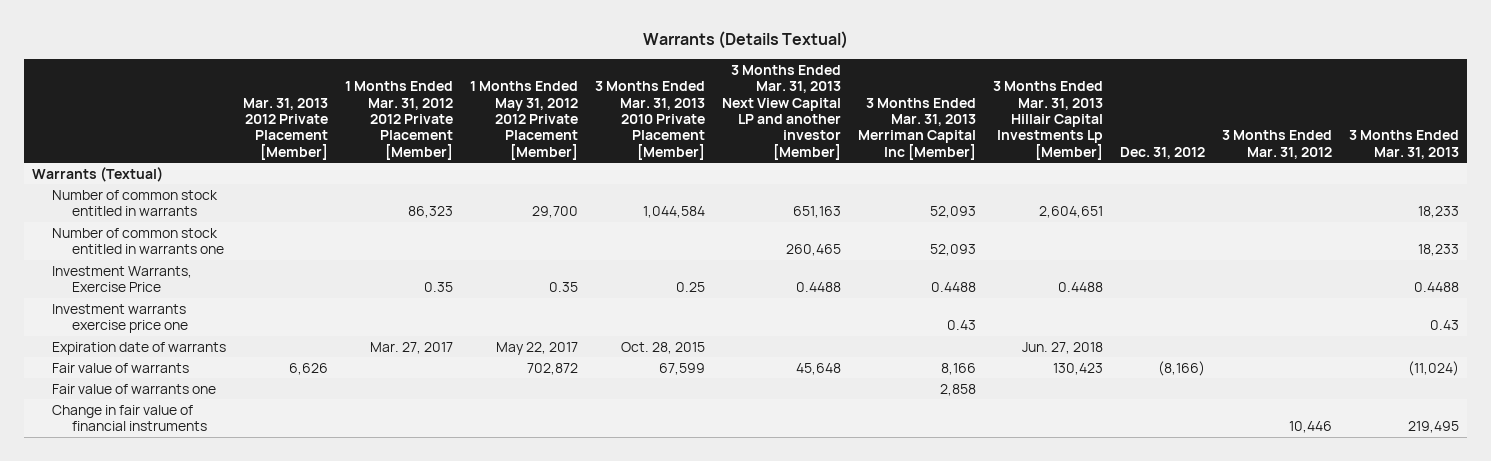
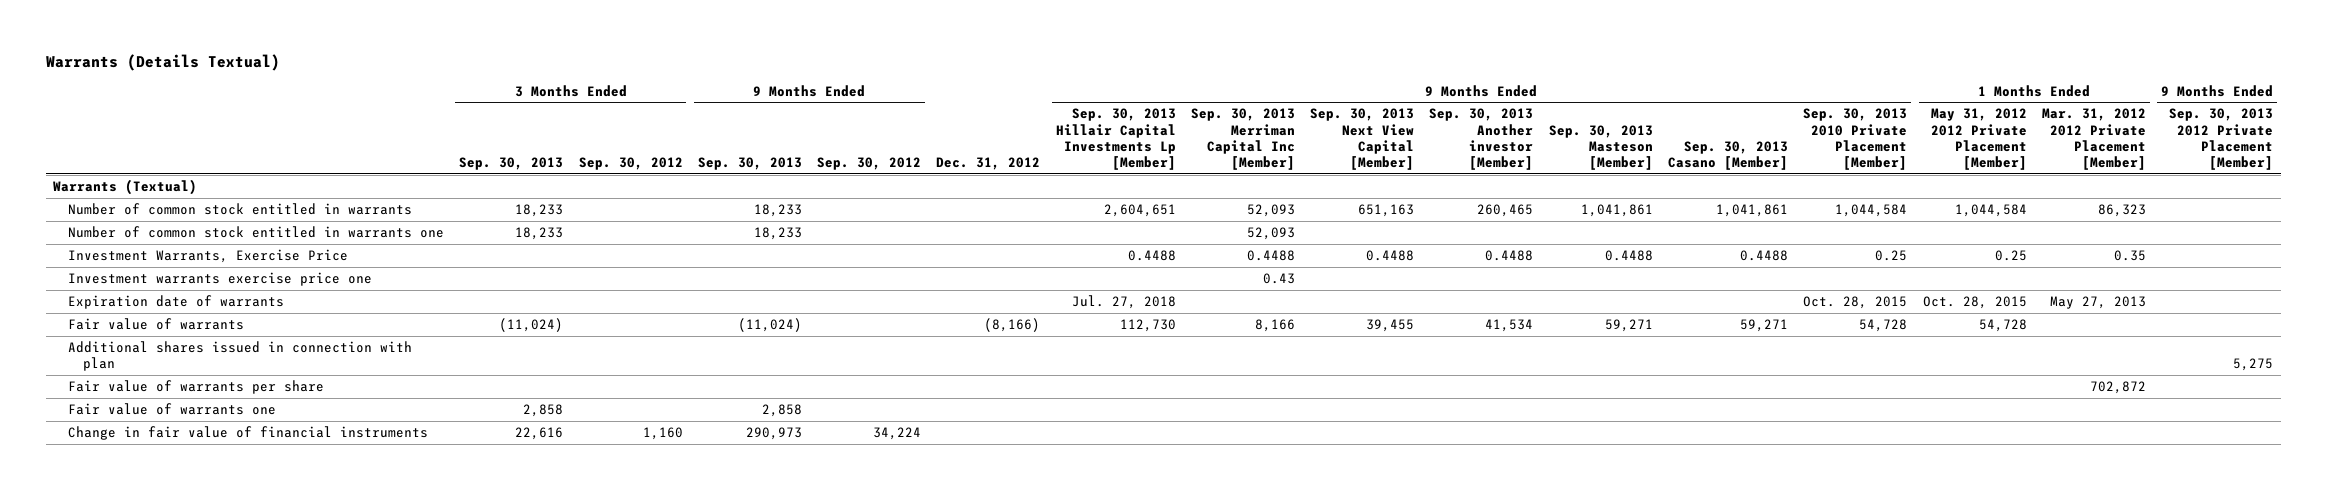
- | Mar. 31, 2013 2012 Private Placement [Member] | 1 Months Ended Mar. 31, 2012 2012 Private Placement [Member] | 1 Months Ended May 31, 2012 2012 Private Placement [Member] | 3 Months Ended Mar. 31, 2013 2010 Private Placement [Member] | 3 Months Ended Mar. 31, 2013 Next View Capital LP and another investor [Member] | 3 Months Ended Mar. 31, 2013 Merriman Capital Inc [Member] | 3 Months Ended Mar. 31, 2013 Hillair Capital Investments Lp [Member] | Dec. 31, 2012 | 3 Months Ended Mar. 31, 2012 | 3 Months Ended Mar. 31, 2013
+ | 3 Months Ended Sep. 30, 2013 | 3 Months Ended Sep. 30, 2012 | 9 Months Ended Sep. 30, 2013 | 9 Months Ended Sep. 30, 2012 | Dec. 31, 2012 | 9 Months Ended Sep. 30, 2013 Hillair Capital Investments Lp [Member] | 9 Months Ended Sep. 30, 2013 Merriman Capital Inc [Member] | 9 Months Ended Sep. 30, 2013 Next View Capital [Member] | 9 Months Ended Sep. 30, 2013 Another investor [Member] | 9 Months Ended Sep. 30, 2013 Masteson [Member] | 9 Months Ended Sep. 30, 2013 Casano [Member] | 9 Months Ended Sep. 30, 2013 2010 Private Placement [Member] | 1 Months Ended May 31, 2012 2012 Private Placement [Member] | 1 Months Ended Mar. 31, 2012 2012 Private Placement [Member] | 9 Months Ended Sep. 30, 2013 2012 Private Placement [Member]
- Number of common stock entitled in warrants | | 86,323 | 29,700 | 1,044,584 | 651,163 | 52,093 | 2,604,651 | | | 18,233
+ Number of common stock entitled in warrants | 18,233 | | 18,233 | | | 2,604,651 | 52,093 | 651,163 | 260,465 | 1,041,861 | 1,041,861 | 1,044,584 | 1,044,584 | 86,323 |
- Investment Warrants, Exercise Price | | 0.35 | 0.35 | 0.25 | 0.4488 | 0.4488 | 0.4488 | | | 0.4488
+ Investment Warrants, Exercise Price | | | | | | 0.4488 | 0.4488 | 0.4488 | 0.4488 | 0.4488 | 0.4488 | 0.25 | 0.25 | 0.35 |
- Expiration date of warrants | | Mar. 27, 2017 | May 22, 2017 | Oct. 28, 2015 | | | Jun. 27, 2018 | | |
- Fair value of warrants | 6,626 | | 702,872 | 67,599 | 45,648 | 8,166 | 130,423 | (8,166) | | (11,024)
+ Expiration date of warrants | | | | | | Jul. 27, 2018 | | | | | | Oct. 28, 2015 | Oct. 28, 2015 | May 27, 2013 |
+ Fair value of warrants | (11,024) | | (11,024) | | (8,166) | 112,730 | 8,166 | 39,455 | 41,534 | 59,271 | 59,271 | 54,728 | 54,728 | |
+ Additional shares issued in connection with plan | | | | | | | | | | | | | | | 5,275
+ Fair value of warrants per share | | | | | | | | | | | | | | 702,872 |

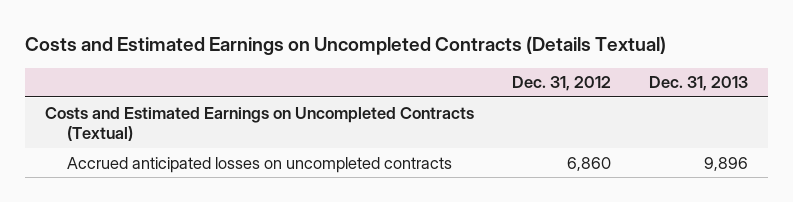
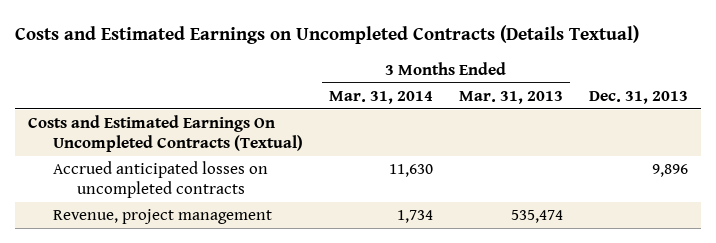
- | Dec. 31, 2012 | Dec. 31, 2013
+ | 3 Months Ended Mar. 31, 2014 | 3 Months Ended Mar. 31, 2013 | Dec. 31, 2013
- Costs and Estimated Earnings on Uncompleted Contracts (Textual)
+ Costs and Estimated Earnings On Uncompleted Contracts (Textual)
+ Revenue, project management | 1,734 | 535,474 |

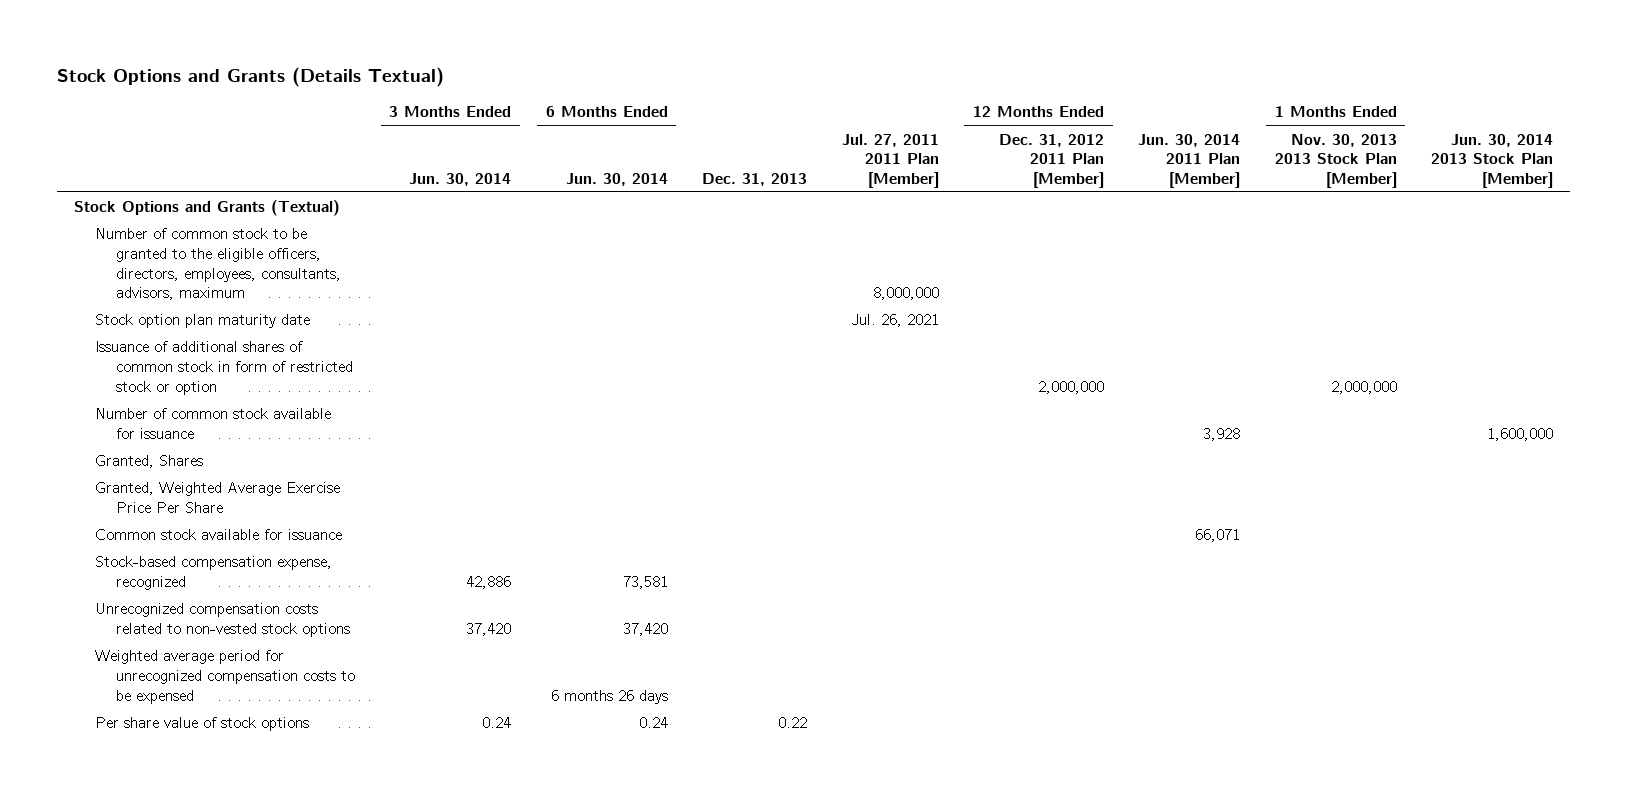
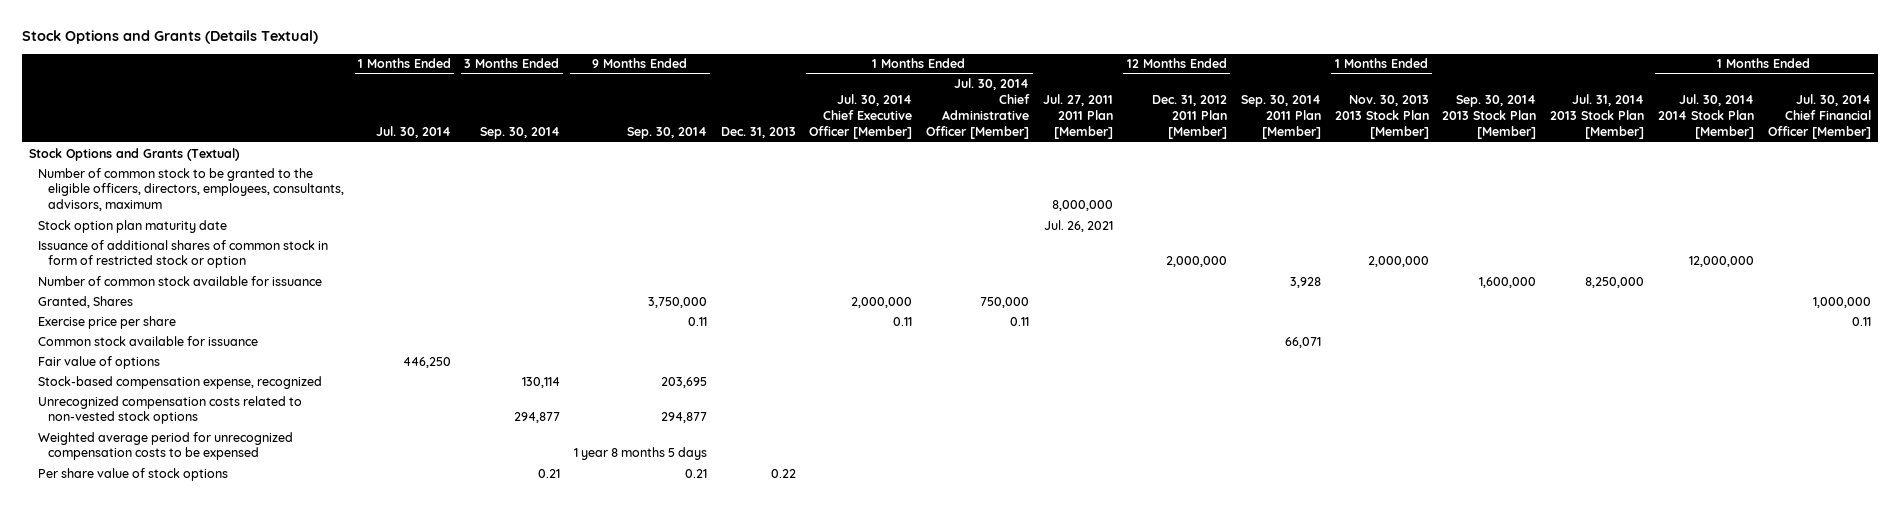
- | 3 Months Ended Jun. 30, 2014 | 6 Months Ended Jun. 30, 2014 | Dec. 31, 2013 | Jul. 27, 2011 2011 Plan [Member] | 12 Months Ended Dec. 31, 2012 2011 Plan [Member] | Jun. 30, 2014 2011 Plan [Member] | 1 Months Ended Nov. 30, 2013 2013 Stock Plan [Member] | Jun. 30, 2014 2013 Stock Plan [Member]
+ | 1 Months Ended Jul. 30, 2014 | 3 Months Ended Sep. 30, 2014 | 9 Months Ended Sep. 30, 2014 | Dec. 31, 2013 | 1 Months Ended Jul. 30, 2014 Chief Executive Officer [Member] | 1 Months Ended Jul. 30, 2014 Chief Administrative Officer [Member] | Jul. 27, 2011 2011 Plan [Member] | 12 Months Ended Dec. 31, 2012 2011 Plan [Member] | Sep. 30, 2014 2011 Plan [Member] | 1 Months Ended Nov. 30, 2013 2013 Stock Plan [Member] | Sep. 30, 2014 2013 Stock Plan [Member] | Jul. 31, 2014 2013 Stock Plan [Member] | 1 Months Ended Jul. 30, 2014 2014 Stock Plan [Member] | 1 Months Ended Jul. 30, 2014 Chief Financial Officer [Member]
- Granted, Weighted Average Exercise Price Per Share
+ Exercise price per share | | | 0.11 | | 0.11 | 0.11 | | | | | | | | 0.11
+ Fair value of options | 446,250 | | | | | | | | | | | | |

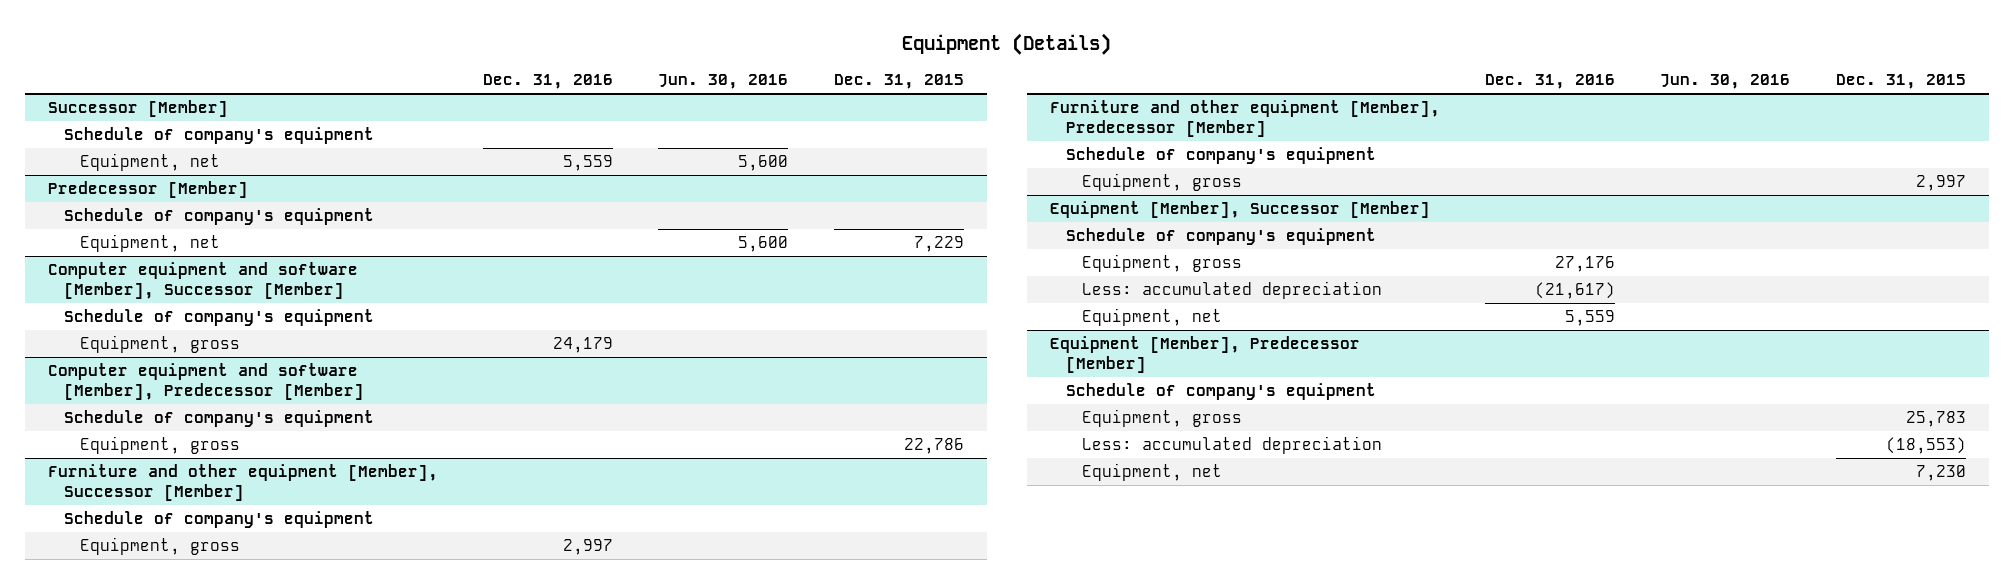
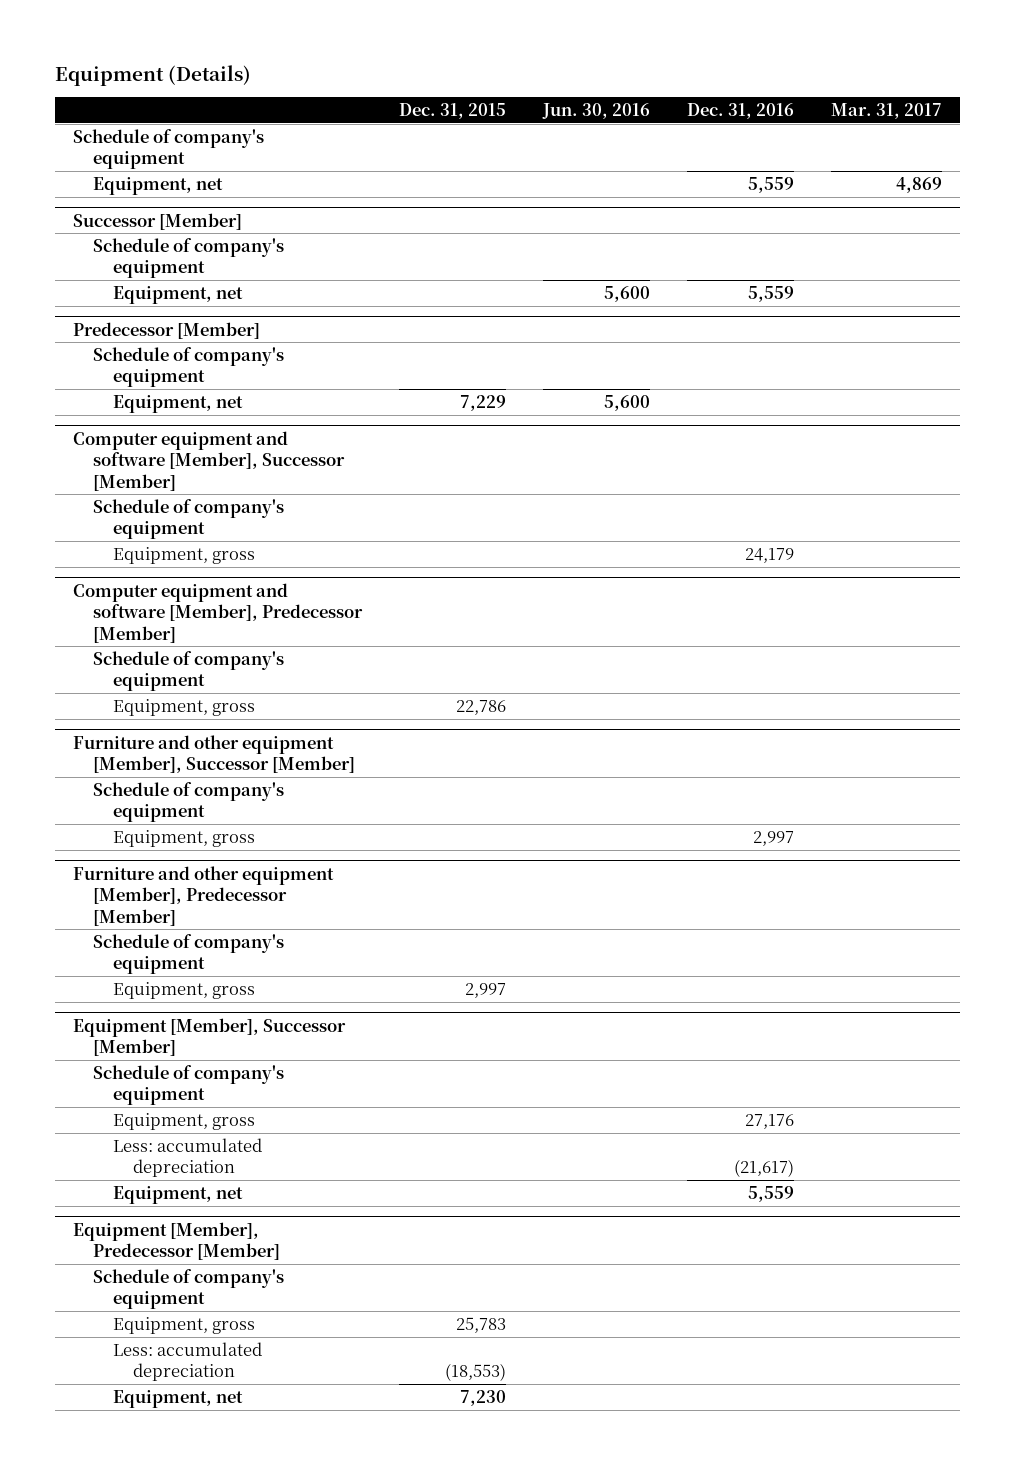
- | Dec. 31, 2016 | Jun. 30, 2016 | Dec. 31, 2015
+ | Dec. 31, 2015 | Jun. 30, 2016 | Dec. 31, 2016 | Mar. 31, 2017
+ Schedule of company's equipment
+ Equipment, net | | | 5,559 | 4,869

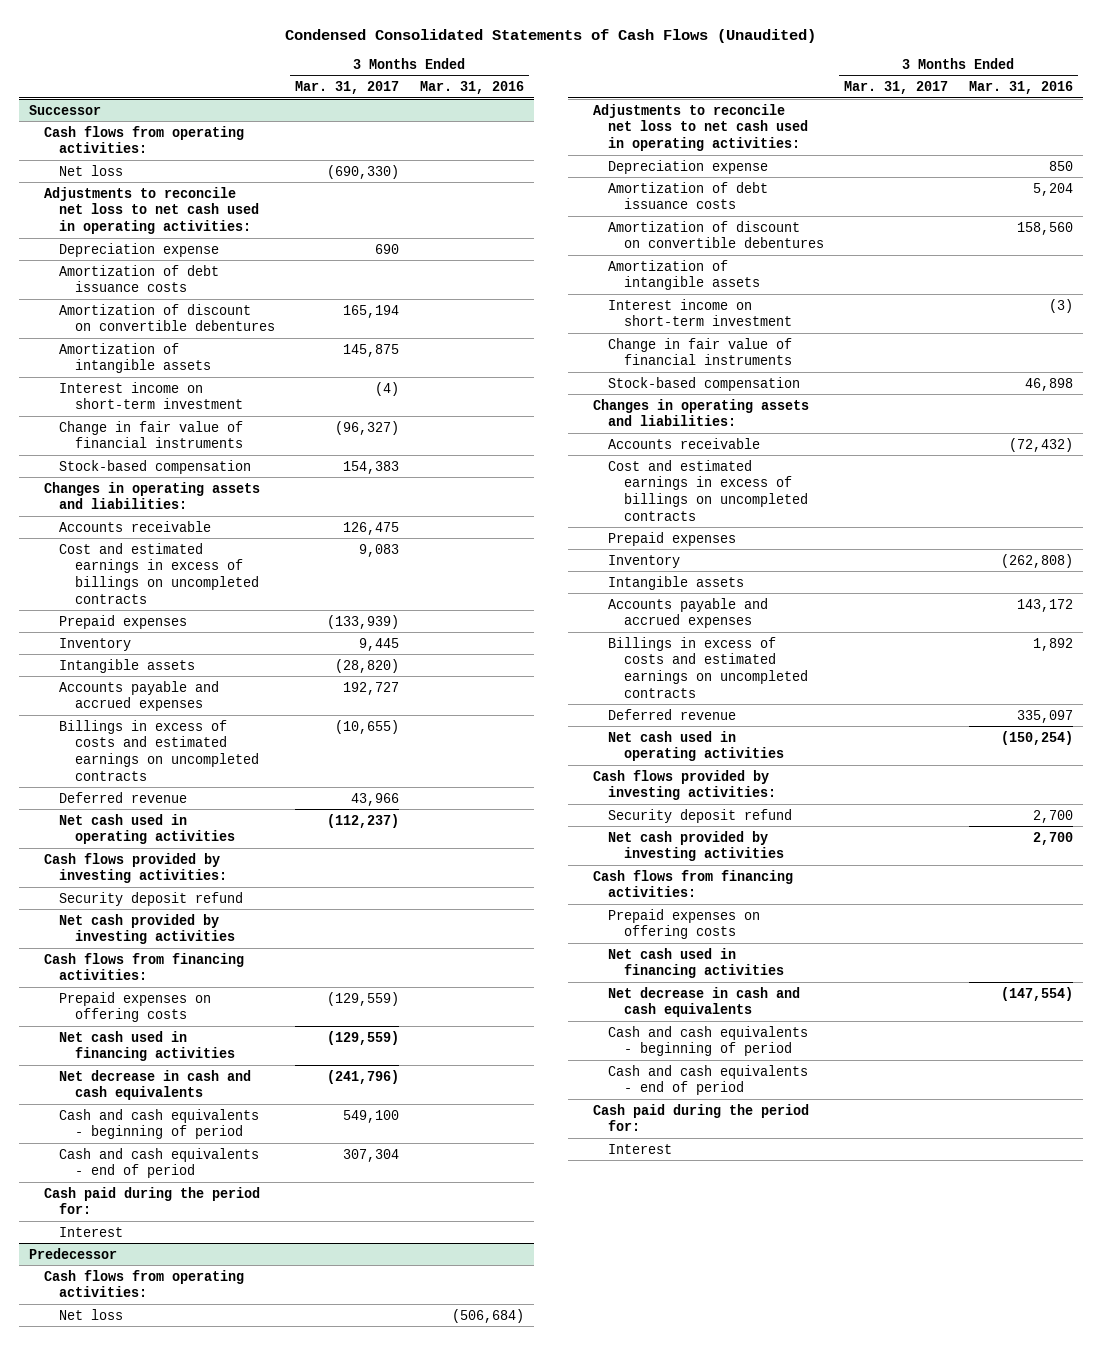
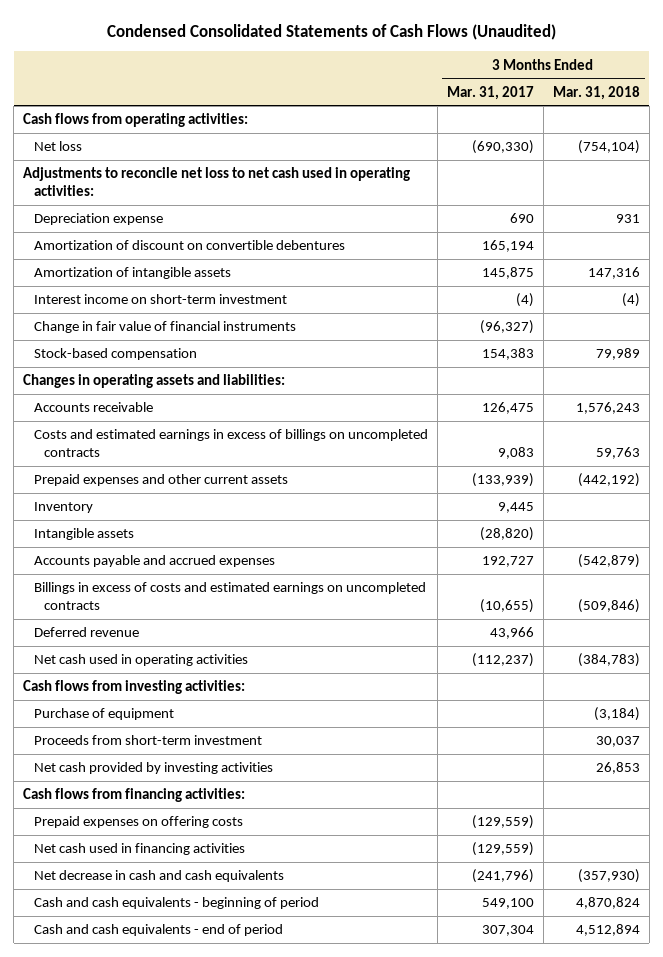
- | 3 Months Ended Mar. 31, 2017 | 3 Months Ended Mar. 31, 2016
+ | 3 Months Ended Mar. 31, 2017 | 3 Months Ended Mar. 31, 2018
- Successor
- Amortization of debt issuance costs
- Cost and estimated earnings in excess of billings on uncompleted contracts | 9,083 |
- Prepaid expenses | (133,939) |
+ Costs and estimated earnings in excess of billings on uncompleted contracts | 9,083 | 59,763
+ Prepaid expenses and other current assets | (133,939) | (442,192)
- Cash flows provided by investing activities:
- Security deposit refund
+ Cash flows from investing activities:
+ Purchase of equipment | | (3,184)
+ Proceeds from short-term investment | | 30,037
- Cash paid during the period for:
- Interest
- Predecessor
- Cash flows from operating activities:
- Net loss | | (506,684)
- Adjustments to reconcile net loss to net cash used in operating activities:
- Depreciation expense | | 850
- Amortization of debt issuance costs | | 5,204
- Amortization of discount on convertible debentures | | 158,560
- Amortization of intangible assets
- Interest income on short-term investment | | (3)
- Change in fair value of financial instruments
- Stock-based compensation | | 46,898
- Changes in operating assets and liabilities:
- Accounts receivable | | (72,432)
- Cost and estimated earnings in excess of billings on uncompleted contracts
- Prepaid expenses
- Inventory | | (262,808)
- Intangible assets
- Accounts payable and accrued expenses | | 143,172
- Billings in excess of costs and estimated earnings on uncompleted contracts | | 1,892
- Deferred revenue | | 335,097
- Net cash used in operating activities | | (150,254)
- Cash flows provided by investing activities:
- Security deposit refund | | 2,700
- Net cash provided by investing activities | | 2,700
- Cash flows from financing activities:
- Prepaid expenses on offering costs
- Net cash used in financing activities
- Net decrease in cash and cash equivalents | | (147,554)
- Cash and cash equivalents - beginning of period
- Cash and cash equivalents - end of period
- Cash paid during the period for:
- Interest

